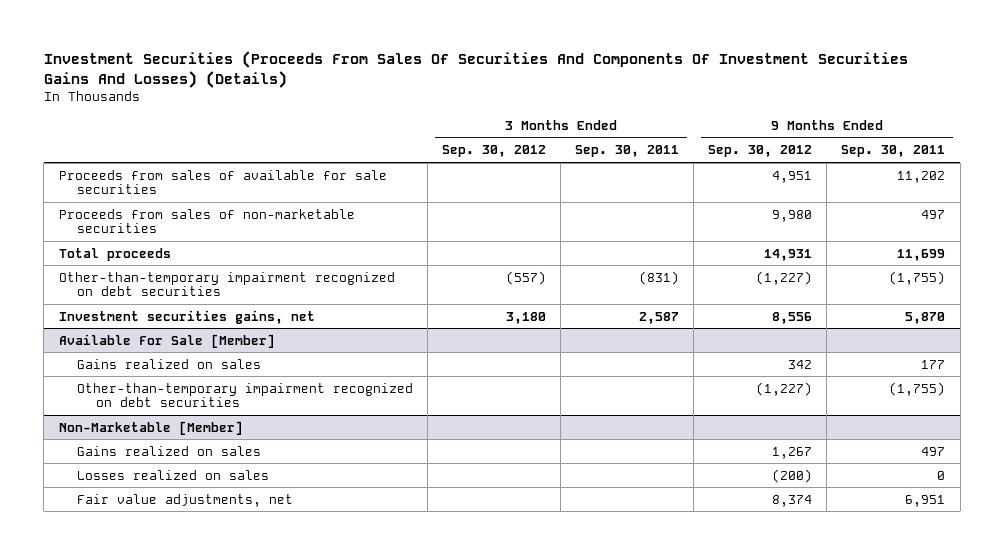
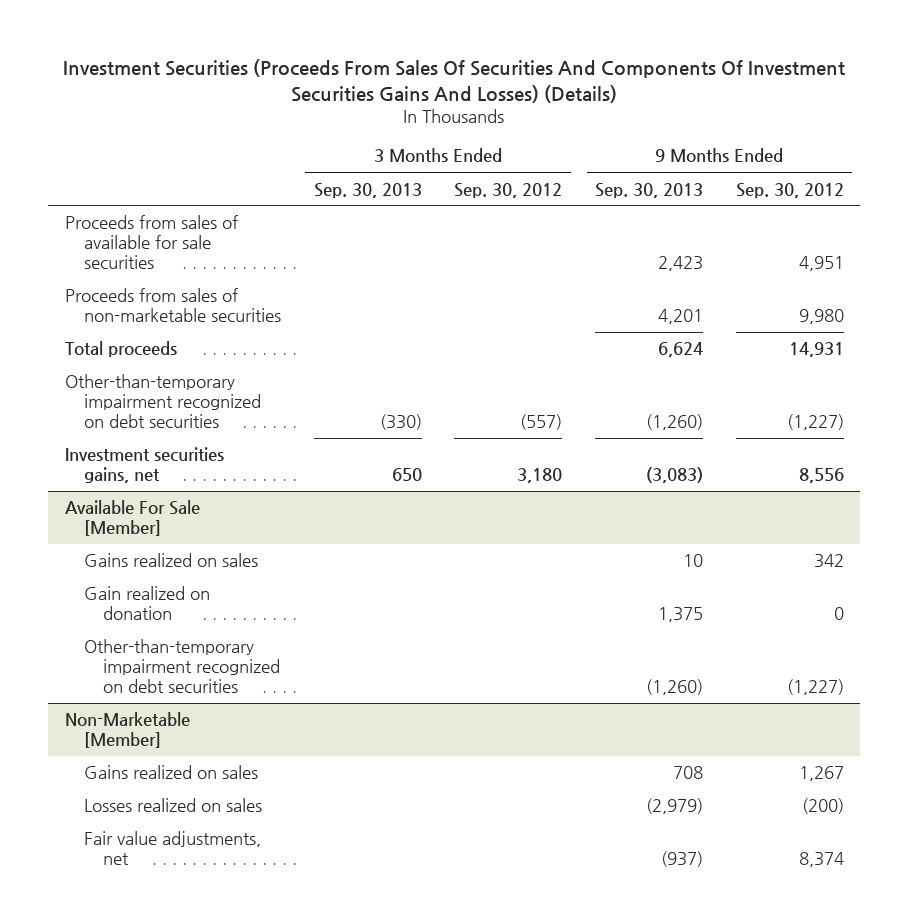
- | 3 Months Ended Sep. 30, 2012 | 3 Months Ended Sep. 30, 2011 | 9 Months Ended Sep. 30, 2012 | 9 Months Ended Sep. 30, 2011
+ | 3 Months Ended Sep. 30, 2013 | 3 Months Ended Sep. 30, 2012 | 9 Months Ended Sep. 30, 2013 | 9 Months Ended Sep. 30, 2012
@ Available For Sale [Member]
+ Gain realized on donation | | | 1,375 | 0

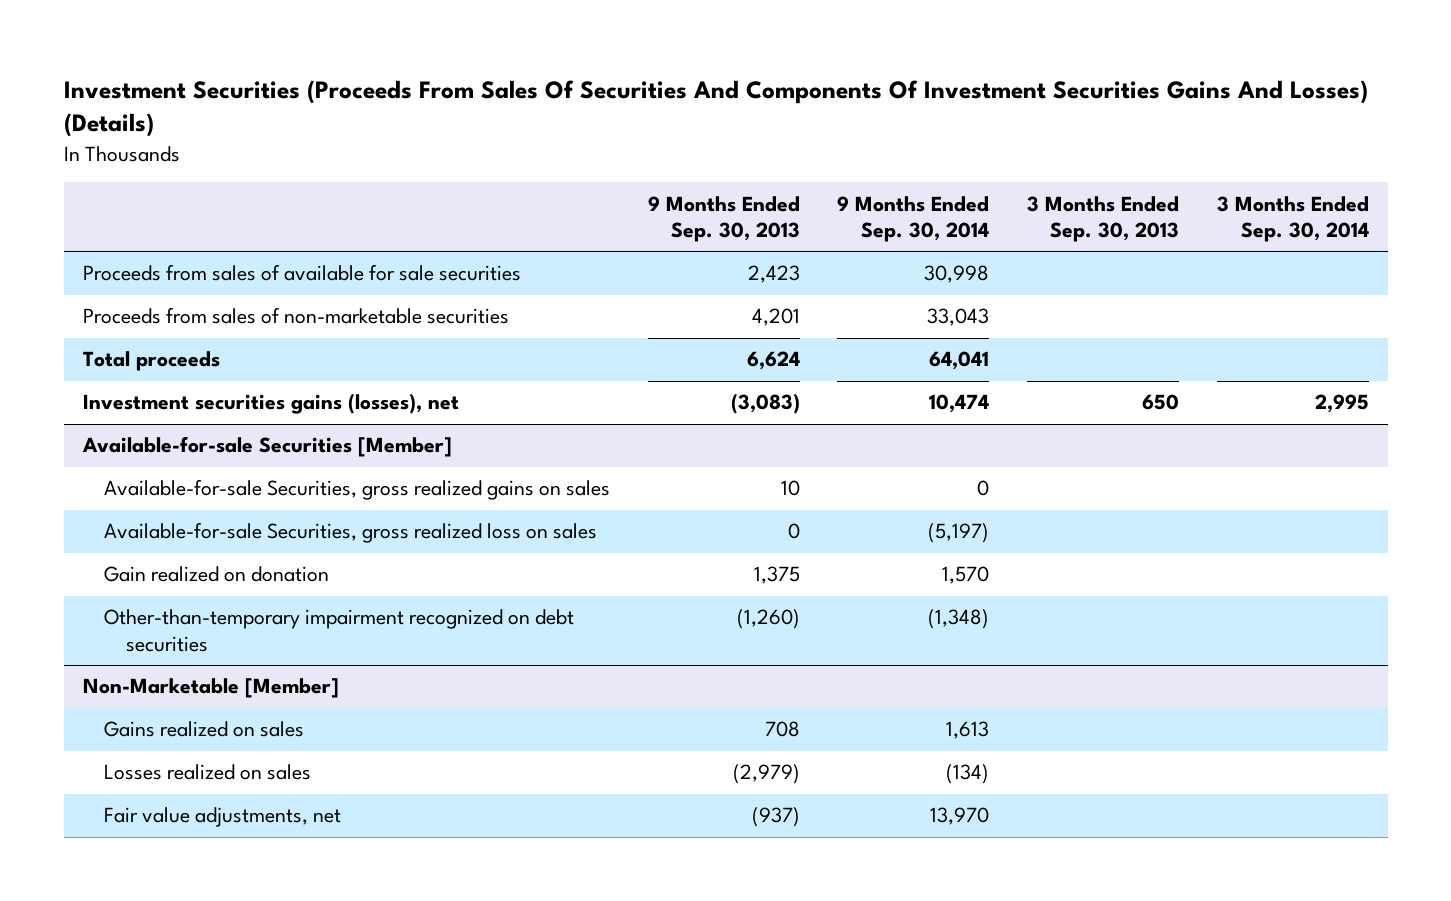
- | 3 Months Ended Sep. 30, 2013 | 3 Months Ended Sep. 30, 2012 | 9 Months Ended Sep. 30, 2013 | 9 Months Ended Sep. 30, 2012
+ | 9 Months Ended Sep. 30, 2013 | 9 Months Ended Sep. 30, 2014 | 3 Months Ended Sep. 30, 2013 | 3 Months Ended Sep. 30, 2014
- Other-than-temporary impairment recognized on debt securities | (330) | (557) | (1,260) | (1,227)
- Investment securities gains, net | 650 | 3,180 | (3,083) | 8,556
- Available For Sale [Member]
- Gains realized on sales | | | 10 | 342
+ Investment securities gains (losses), net | (3,083) | 10,474 | 650 | 2,995
+ Available-for-sale Securities [Member]
+ Available-for-sale Securities, gross realized gains on sales | 10 | 0 | |
+ Available-for-sale Securities, gross realized loss on sales | 0 | (5,197) | |

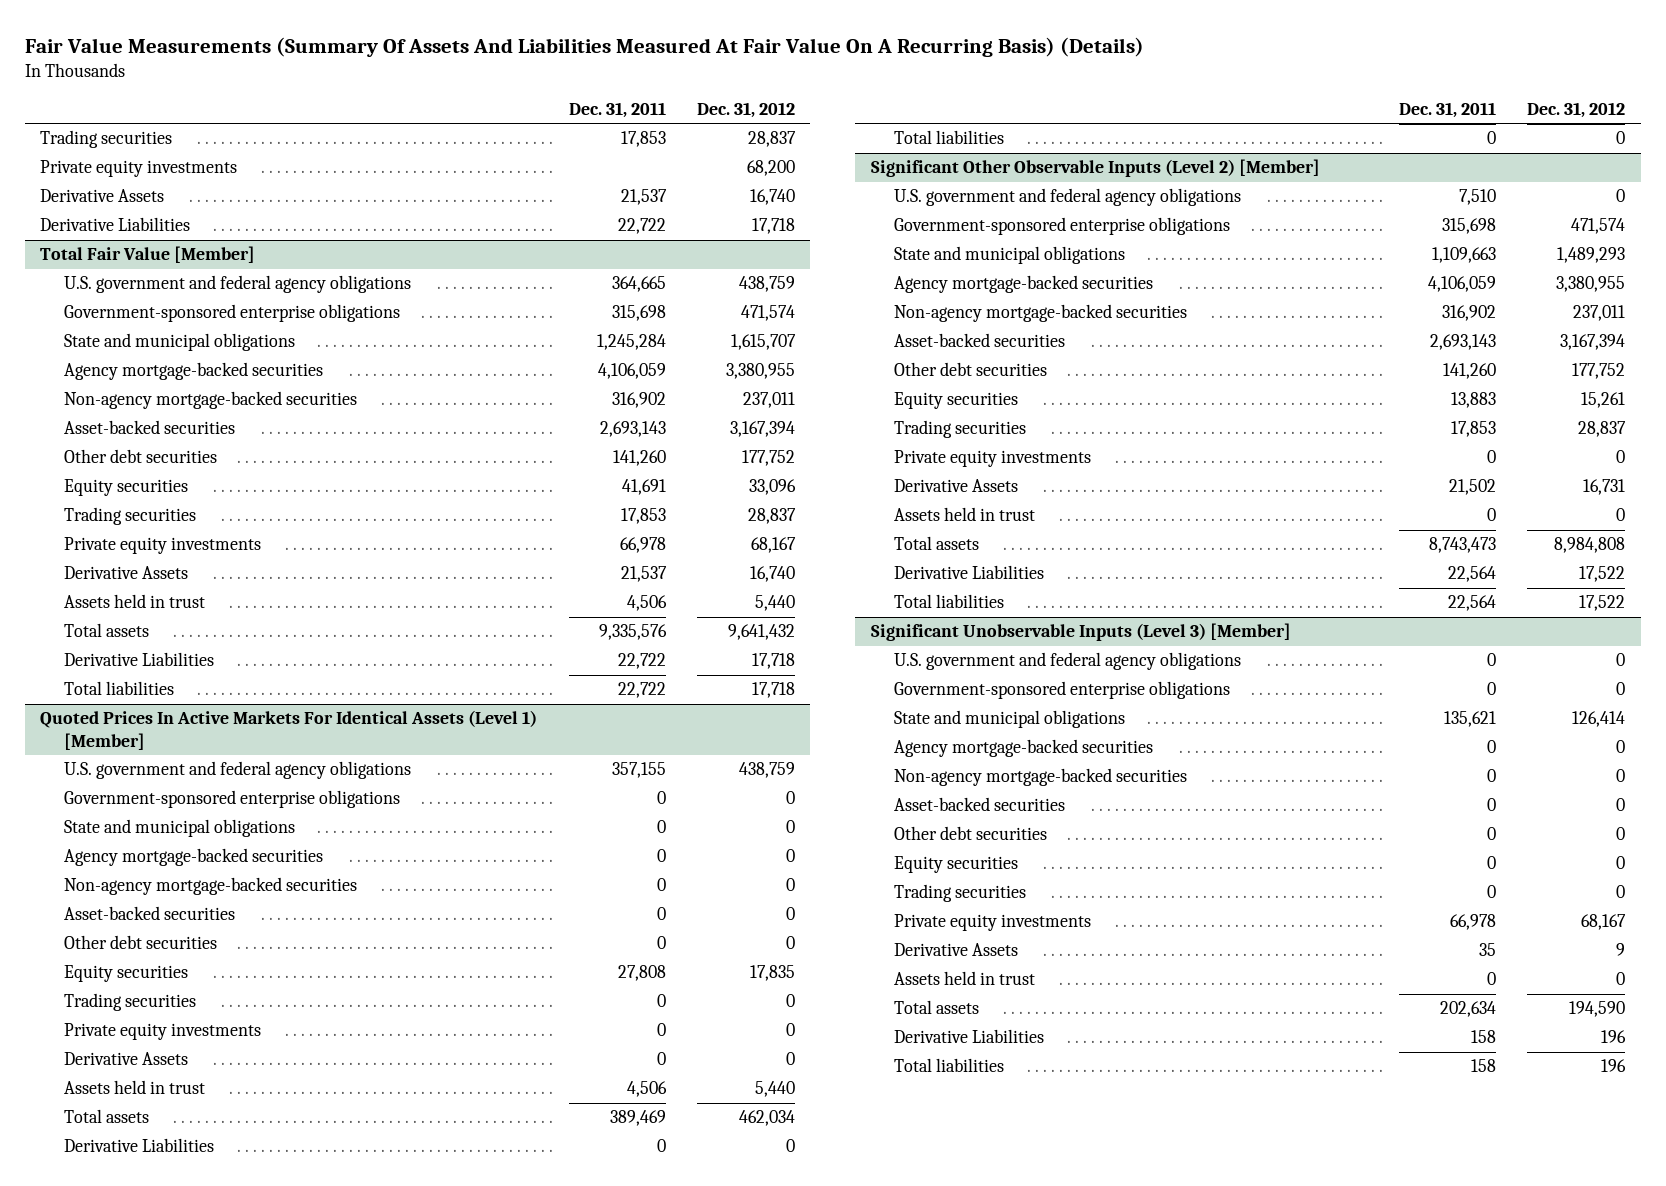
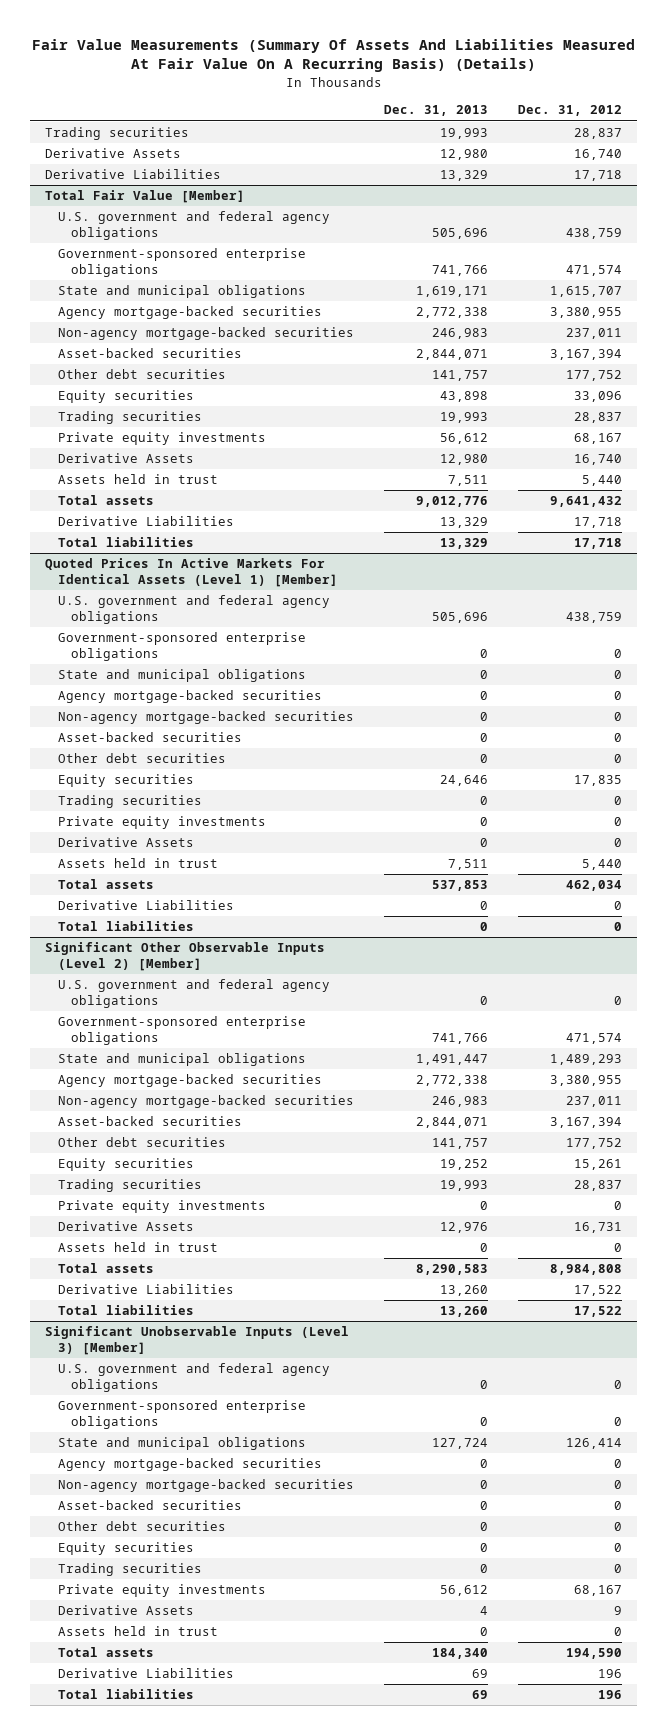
- | Dec. 31, 2011 | Dec. 31, 2012
+ | Dec. 31, 2013 | Dec. 31, 2012
- Private equity investments | | 68,200

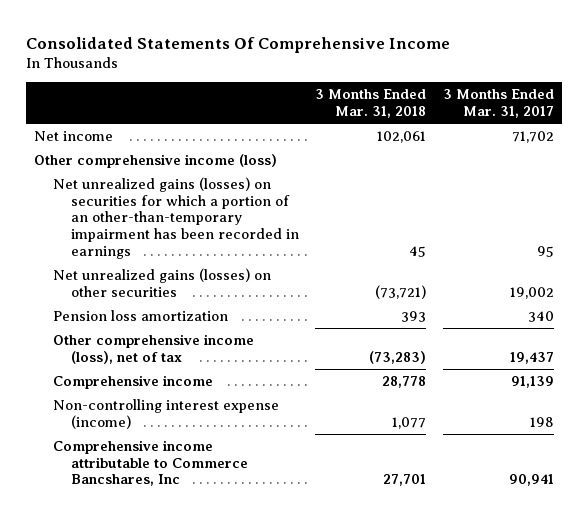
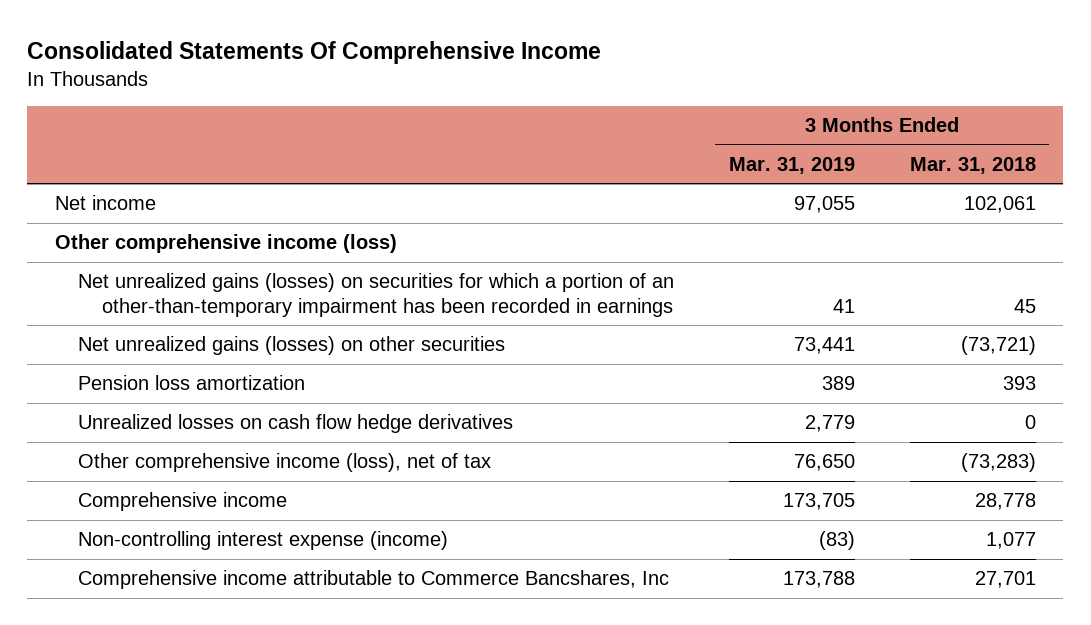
- | 3 Months Ended Mar. 31, 2018 | 3 Months Ended Mar. 31, 2017
+ | 3 Months Ended Mar. 31, 2019 | 3 Months Ended Mar. 31, 2018
+ Unrealized losses on cash flow hedge derivatives | 2,779 | 0

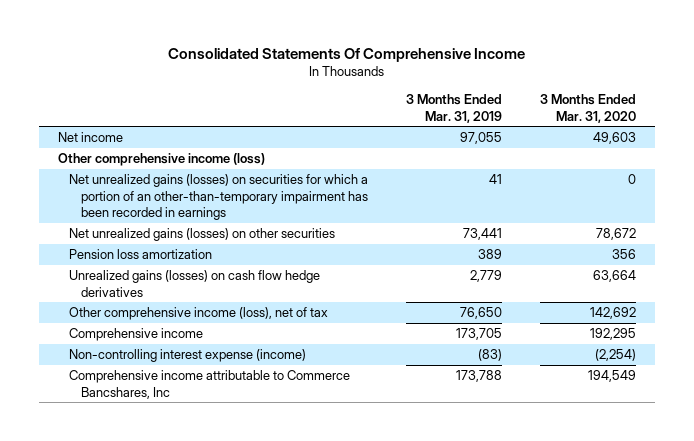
- | 3 Months Ended Mar. 31, 2019 | 3 Months Ended Mar. 31, 2018
+ | 3 Months Ended Mar. 31, 2019 | 3 Months Ended Mar. 31, 2020
- Unrealized losses on cash flow hedge derivatives | 2,779 | 0
+ Unrealized gains (losses) on cash flow hedge derivatives | 2,779 | 63,664

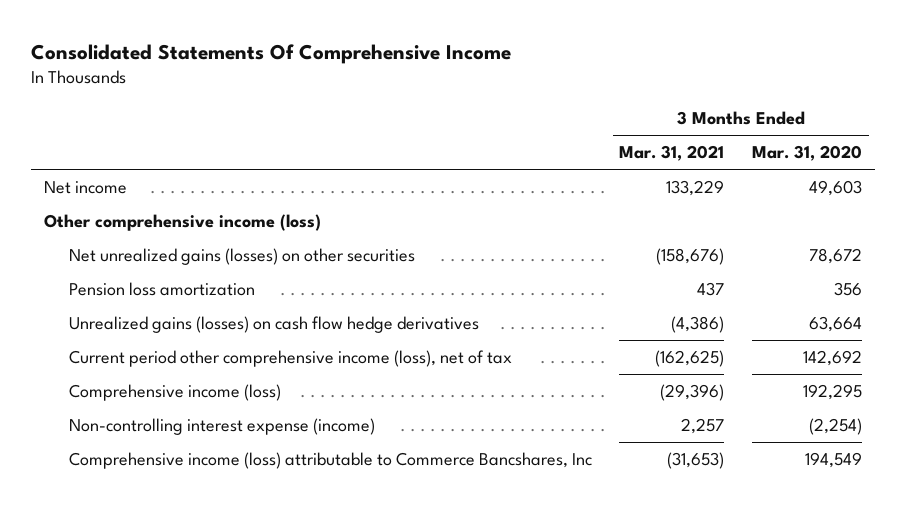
- | 3 Months Ended Mar. 31, 2019 | 3 Months Ended Mar. 31, 2020
+ | 3 Months Ended Mar. 31, 2021 | 3 Months Ended Mar. 31, 2020
- Net unrealized gains (losses) on securities for which a portion of an other-than-temporary impairment has been recorded in earnings | 41 | 0
- Other comprehensive income (loss), net of tax | 76,650 | 142,692
- Comprehensive income | 173,705 | 192,295
+ Current period other comprehensive income (loss), net of tax | (162,625) | 142,692
+ Comprehensive income (loss) | (29,396) | 192,295
- Comprehensive income attributable to Commerce Bancshares, Inc | 173,788 | 194,549
+ Comprehensive income (loss) attributable to Commerce Bancshares, Inc | (31,653) | 194,549

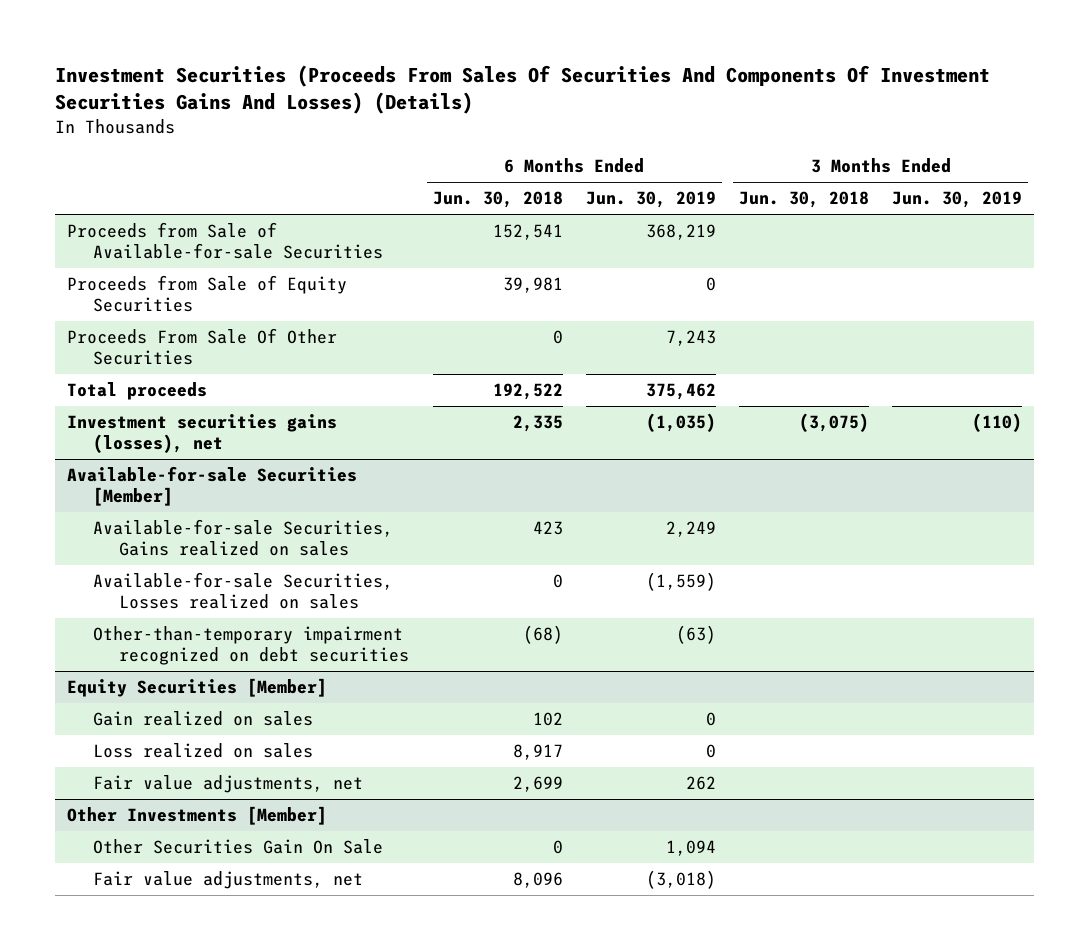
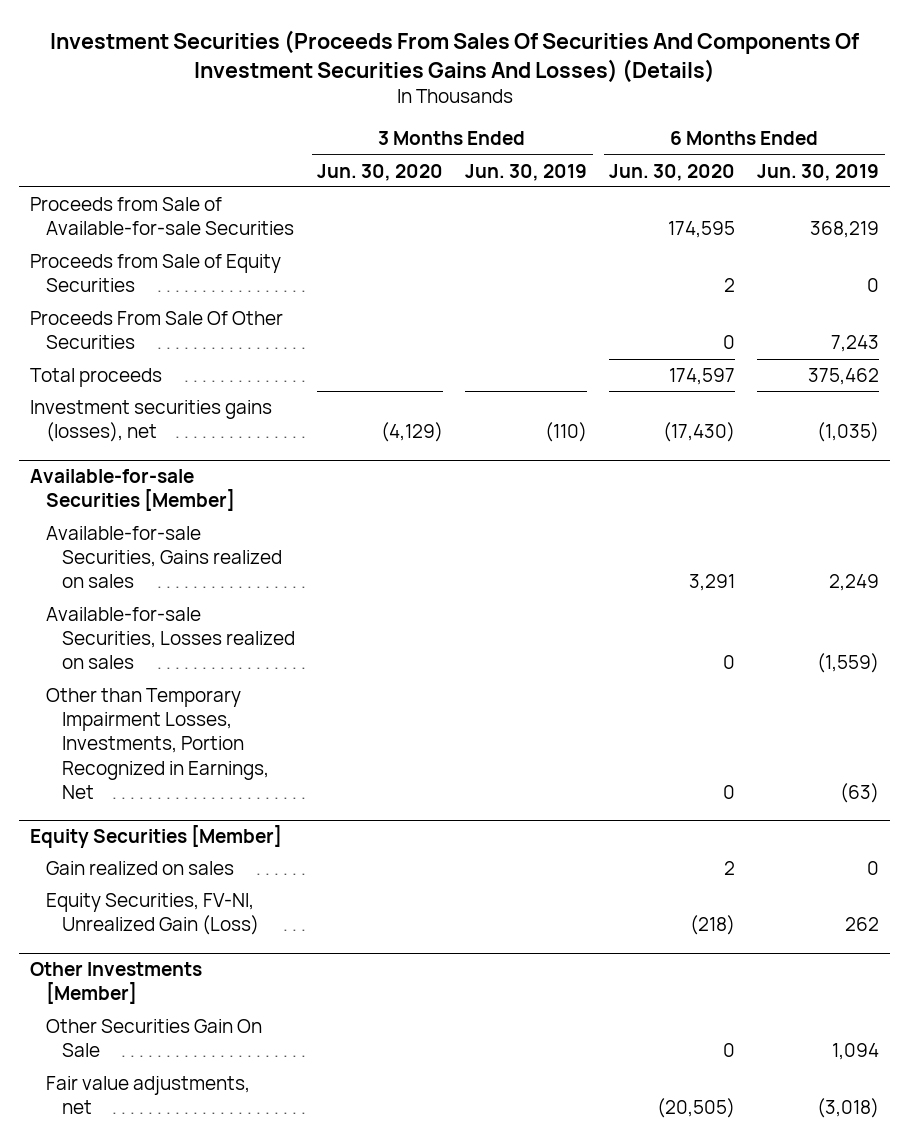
- | 6 Months Ended Jun. 30, 2018 | 6 Months Ended Jun. 30, 2019 | 3 Months Ended Jun. 30, 2018 | 3 Months Ended Jun. 30, 2019
+ | 3 Months Ended Jun. 30, 2020 | 3 Months Ended Jun. 30, 2019 | 6 Months Ended Jun. 30, 2020 | 6 Months Ended Jun. 30, 2019
@ Available-for-sale Securities [Member]
- Other-than-temporary impairment recognized on debt securities | (68) | (63) | |
+ Other than Temporary Impairment Losses, Investments, Portion Recognized in Earnings, Net | | | 0 | (63)
@ Equity Securities [Member]
- Loss realized on sales | 8,917 | 0 | |
- Fair value adjustments, net | 2,699 | 262 | |
+ Equity Securities, FV-NI, Unrealized Gain (Loss) | | | (218) | 262

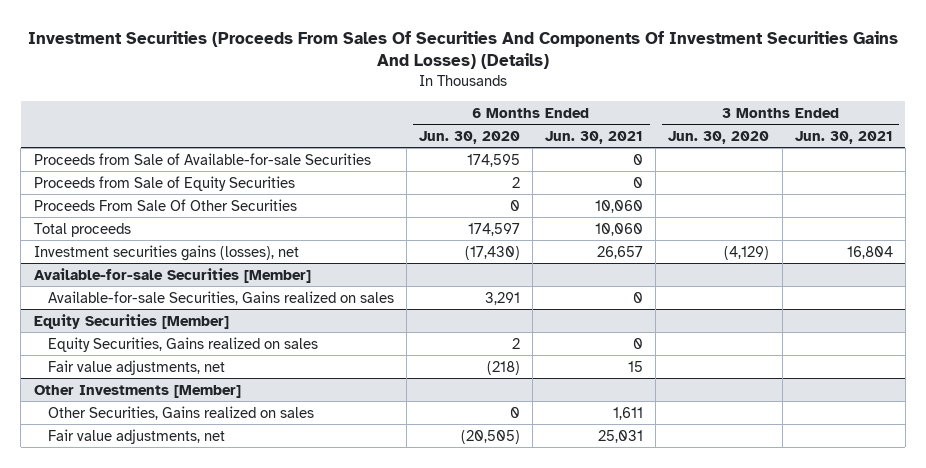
- | 3 Months Ended Jun. 30, 2020 | 3 Months Ended Jun. 30, 2019 | 6 Months Ended Jun. 30, 2020 | 6 Months Ended Jun. 30, 2019
+ | 6 Months Ended Jun. 30, 2020 | 6 Months Ended Jun. 30, 2021 | 3 Months Ended Jun. 30, 2020 | 3 Months Ended Jun. 30, 2021
@ Available-for-sale Securities [Member]
- Available-for-sale Securities, Losses realized on sales | | | 0 | (1,559)
- Other than Temporary Impairment Losses, Investments, Portion Recognized in Earnings, Net | | | 0 | (63)
@ Equity Securities [Member]
- Gain realized on sales | | | 2 | 0
- Equity Securities, FV-NI, Unrealized Gain (Loss) | | | (218) | 262
+ Equity Securities, Gains realized on sales | 2 | 0 | |
+ Fair value adjustments, net | (218) | 15 | |
@ Other Investments [Member]
- Other Securities Gain On Sale | | | 0 | 1,094
+ Other Securities, Gains realized on sales | 0 | 1,611 | |

